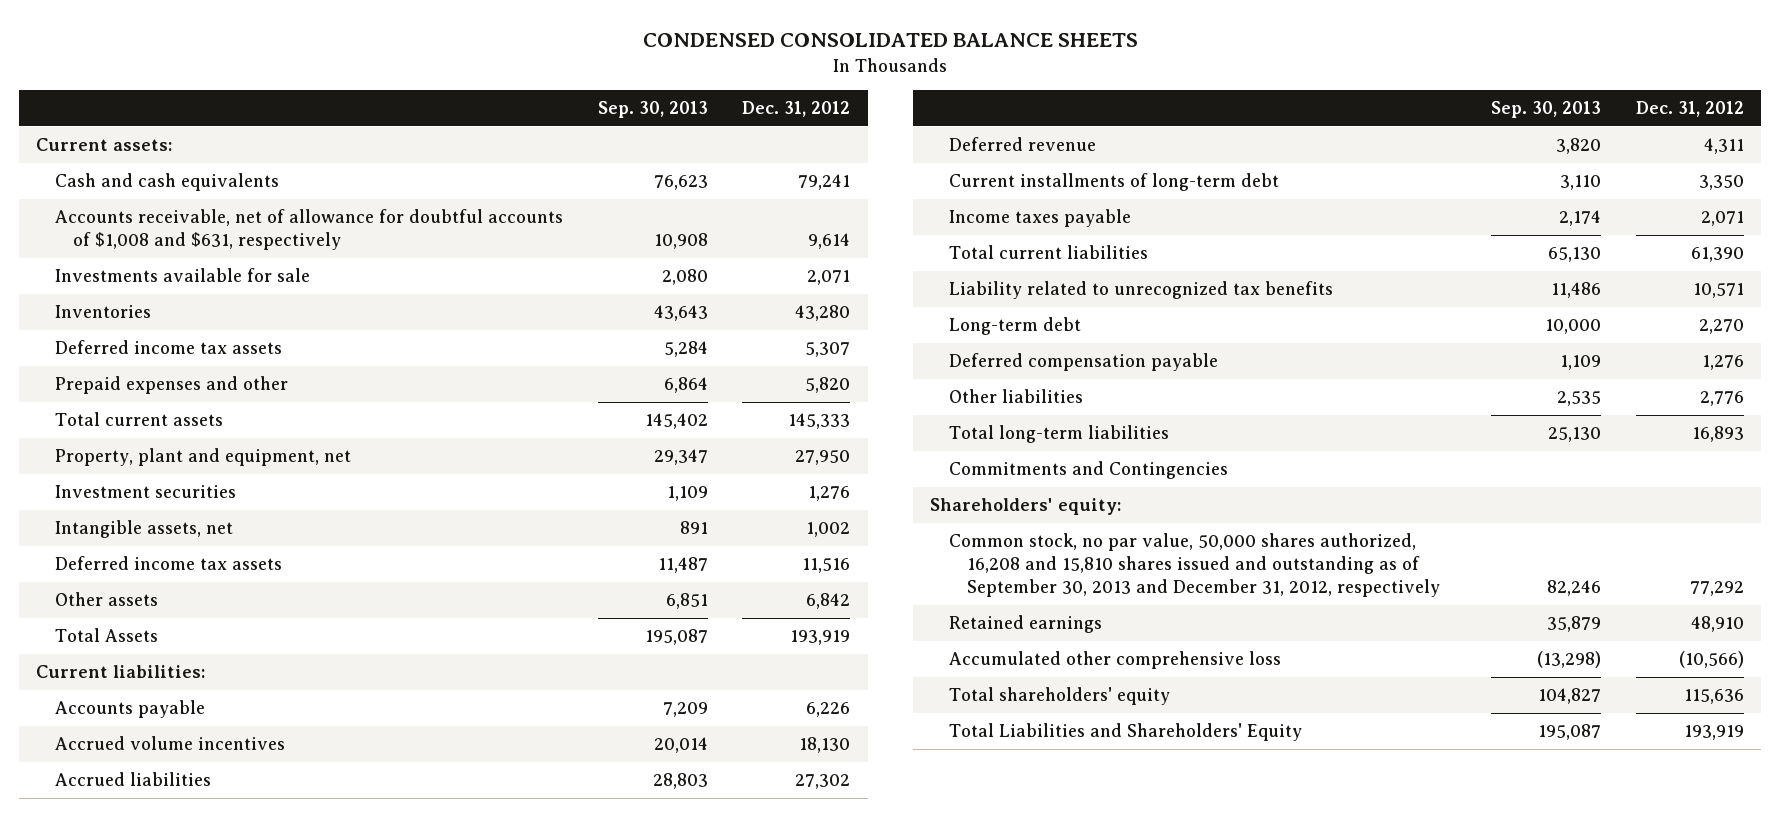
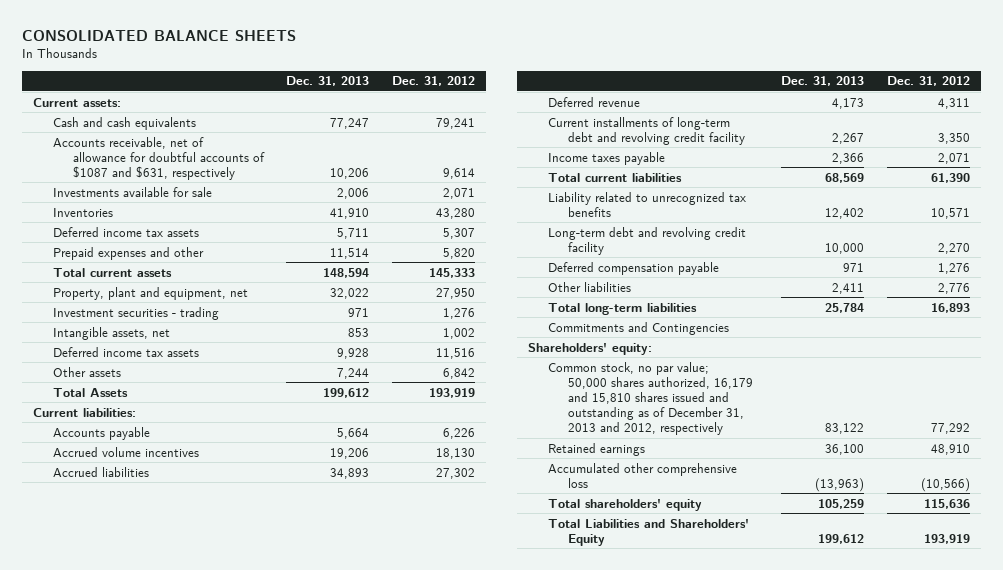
- CONDENSED CONSOLIDATED BALANCE SHEETS
+ CONSOLIDATED BALANCE SHEETS
- | Sep. 30, 2013 | Dec. 31, 2012
+ | Dec. 31, 2013 | Dec. 31, 2012
- Accounts receivable, net of allowance for doubtful accounts of $1,008 and $631, respectively | 10,908 | 9,614
+ Accounts receivable, net of allowance for doubtful accounts of $1087 and $631, respectively | 10,206 | 9,614
- Investment securities | 1,109 | 1,276
+ Investment securities - trading | 971 | 1,276
- Current installments of long-term debt | 3,110 | 3,350
+ Current installments of long-term debt and revolving credit facility | 2,267 | 3,350
- Long-term debt | 10,000 | 2,270
+ Long-term debt and revolving credit facility | 10,000 | 2,270
- Common stock, no par value, 50,000 shares authorized, 16,208 and 15,810 shares issued and outstanding as of September 30, 2013 and December 31, 2012, respectively | 82,246 | 77,292
+ Common stock, no par value; 50,000 shares authorized, 16,179 and 15,810 shares issued and outstanding as of December 31, 2013 and 2012, respectively | 83,122 | 77,292

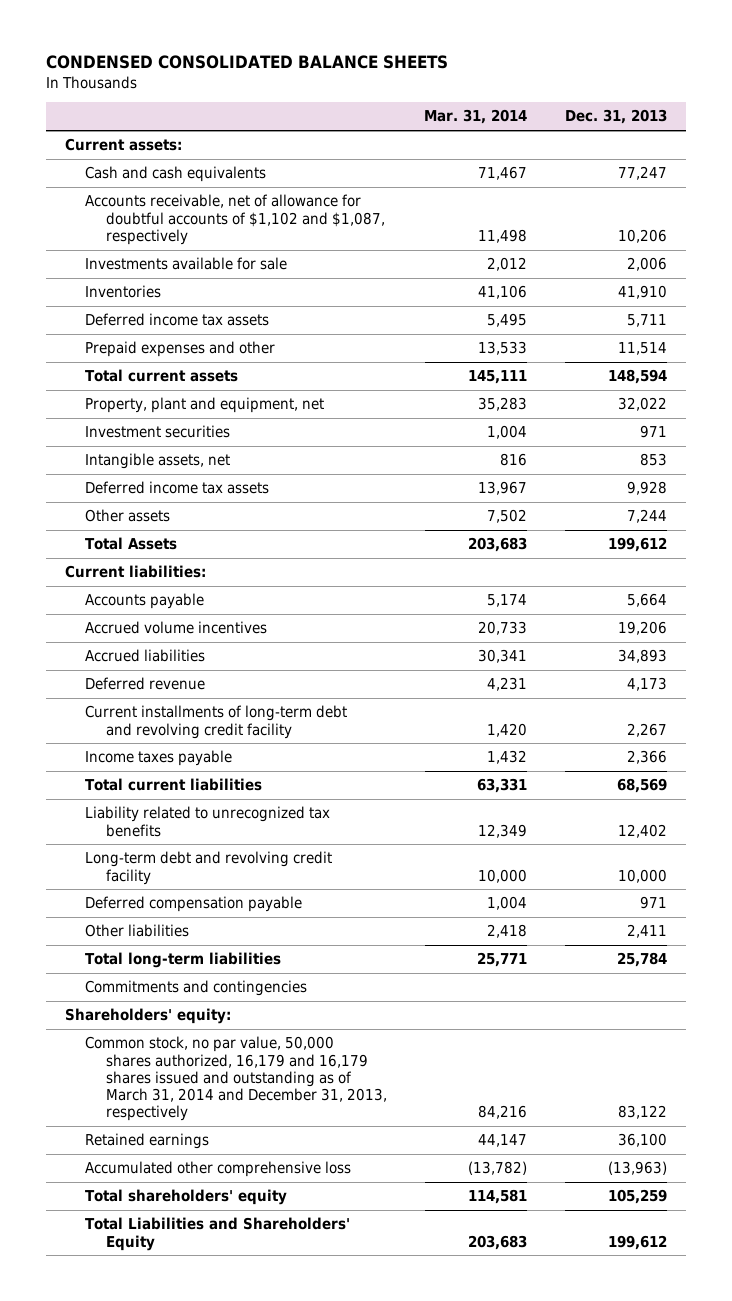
- CONSOLIDATED BALANCE SHEETS
+ CONDENSED CONSOLIDATED BALANCE SHEETS
- | Dec. 31, 2013 | Dec. 31, 2012
+ | Mar. 31, 2014 | Dec. 31, 2013
- Accounts receivable, net of allowance for doubtful accounts of $1087 and $631, respectively | 10,206 | 9,614
+ Accounts receivable, net of allowance for doubtful accounts of $1,102 and $1,087, respectively | 11,498 | 10,206
- Investment securities - trading | 971 | 1,276
+ Investment securities | 1,004 | 971
- Commitments and Contingencies
+ Commitments and contingencies
- Common stock, no par value; 50,000 shares authorized, 16,179 and 15,810 shares issued and outstanding as of December 31, 2013 and 2012, respectively | 83,122 | 77,292
+ Common stock, no par value, 50,000 shares authorized, 16,179 and 16,179 shares issued and outstanding as of March 31, 2014 and December 31, 2013, respectively | 84,216 | 83,122

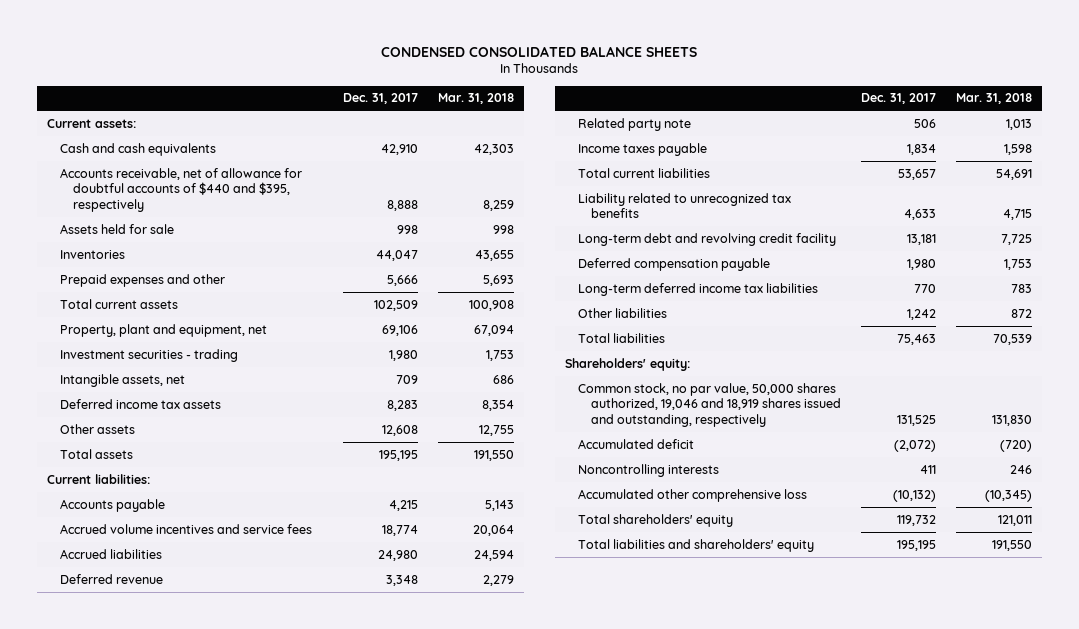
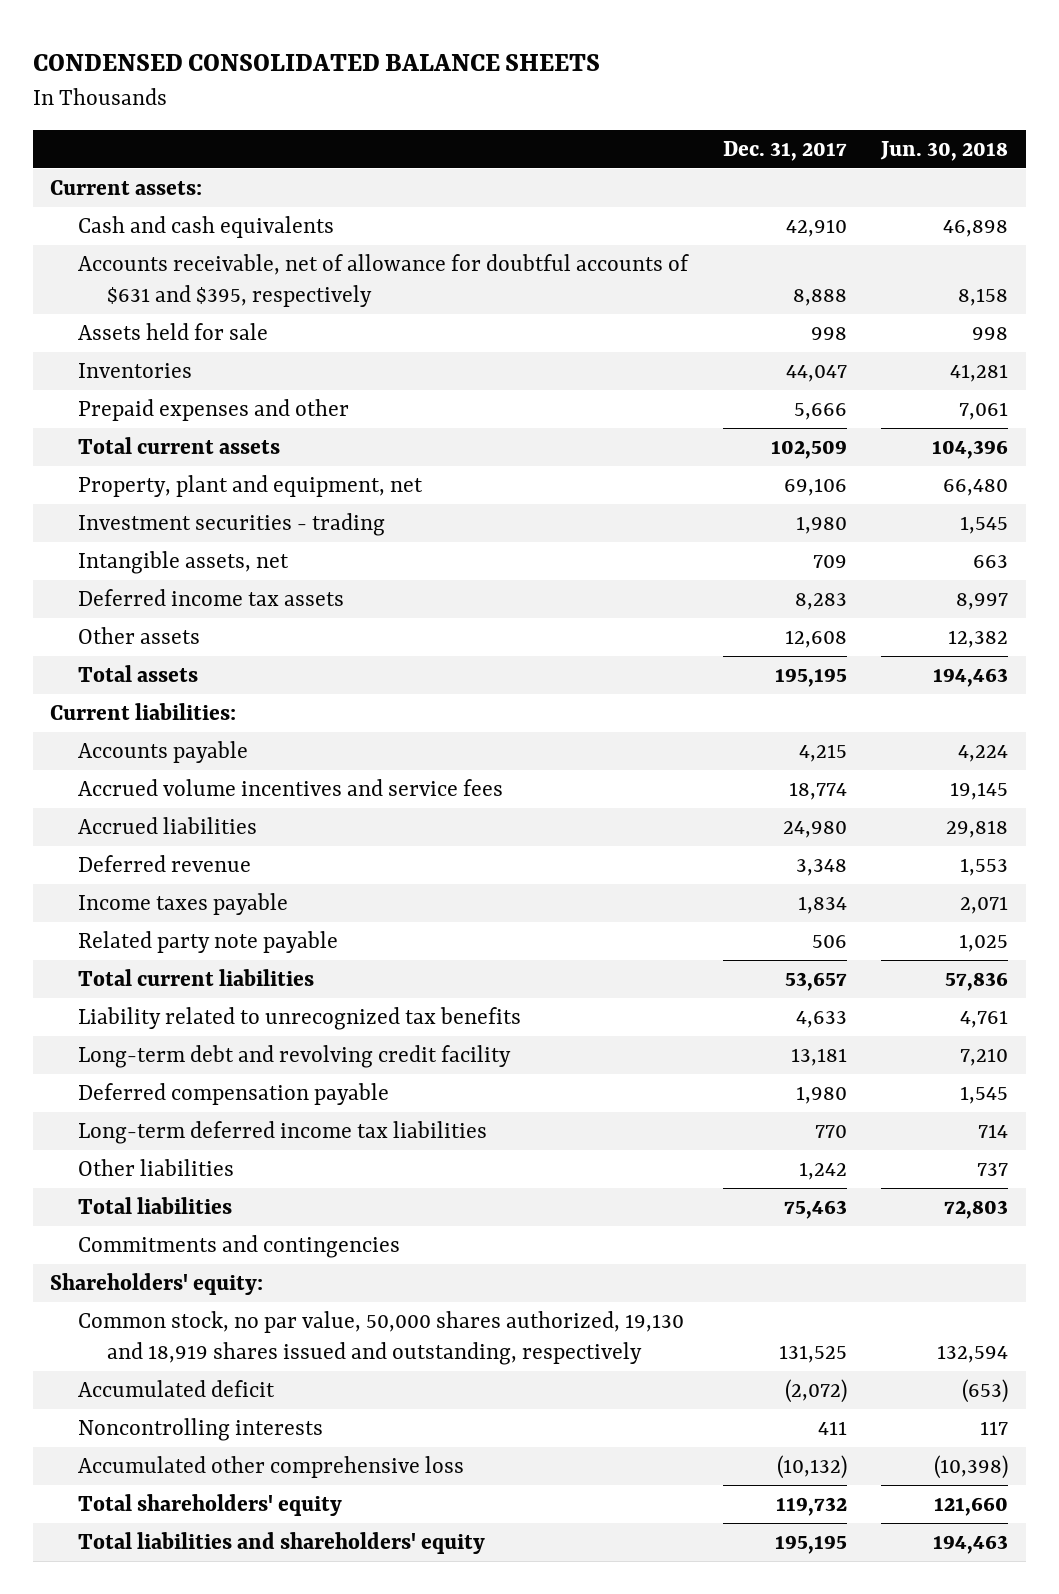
- | Dec. 31, 2017 | Mar. 31, 2018
+ | Dec. 31, 2017 | Jun. 30, 2018
- Accounts receivable, net of allowance for doubtful accounts of $440 and $395, respectively | 8,888 | 8,259
+ Accounts receivable, net of allowance for doubtful accounts of $631 and $395, respectively | 8,888 | 8,158
- Related party note | 506 | 1,013
+ Related party note payable | 506 | 1,025
+ Commitments and contingencies
- Common stock, no par value, 50,000 shares authorized, 19,046 and 18,919 shares issued and outstanding, respectively | 131,525 | 131,830
+ Common stock, no par value, 50,000 shares authorized, 19,130 and 18,919 shares issued and outstanding, respectively | 131,525 | 132,594

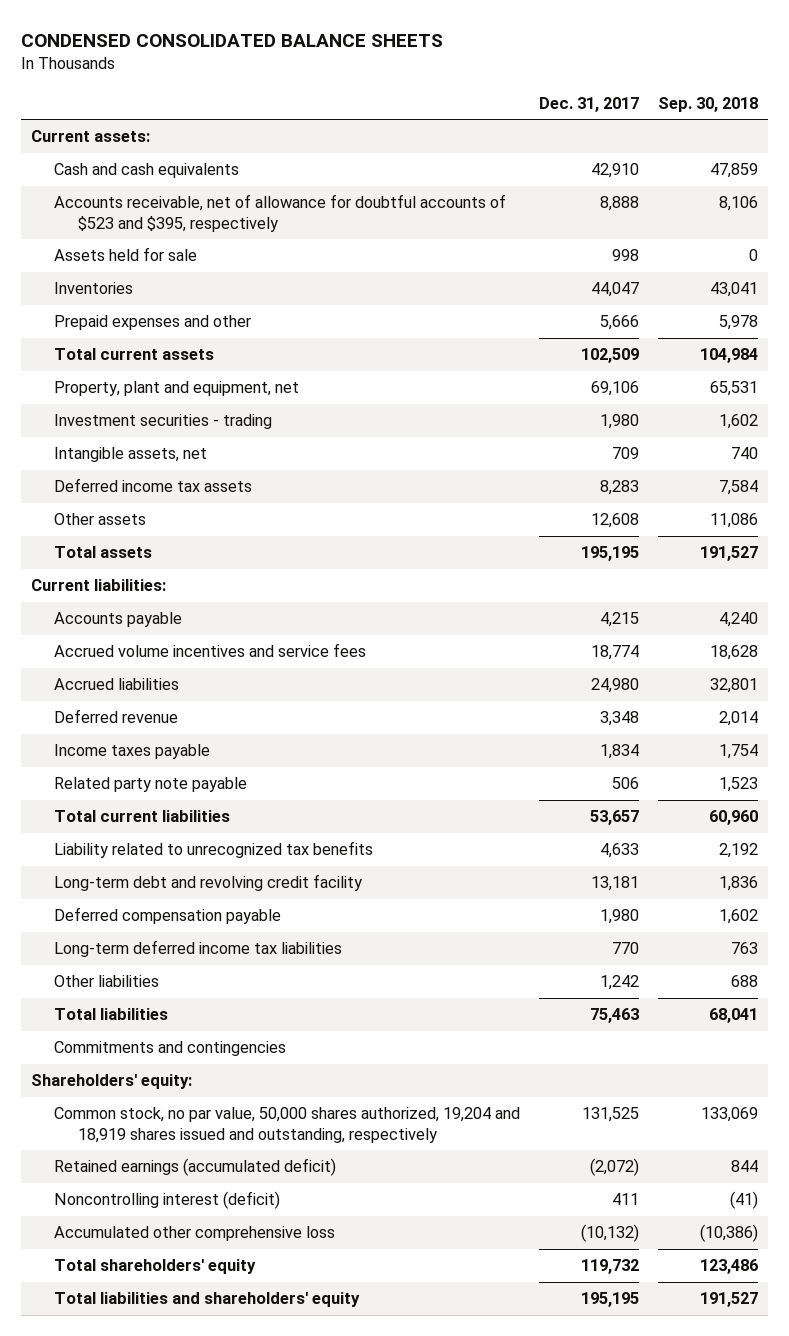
- | Dec. 31, 2017 | Jun. 30, 2018
+ | Dec. 31, 2017 | Sep. 30, 2018
- Accounts receivable, net of allowance for doubtful accounts of $631 and $395, respectively | 8,888 | 8,158
+ Accounts receivable, net of allowance for doubtful accounts of $523 and $395, respectively | 8,888 | 8,106
- Common stock, no par value, 50,000 shares authorized, 19,130 and 18,919 shares issued and outstanding, respectively | 131,525 | 132,594
- Accumulated deficit | (2,072) | (653)
- Noncontrolling interests | 411 | 117
+ Common stock, no par value, 50,000 shares authorized, 19,204 and 18,919 shares issued and outstanding, respectively | 131,525 | 133,069
+ Retained earnings (accumulated deficit) | (2,072) | 844
+ Noncontrolling interest (deficit) | 411 | (41)

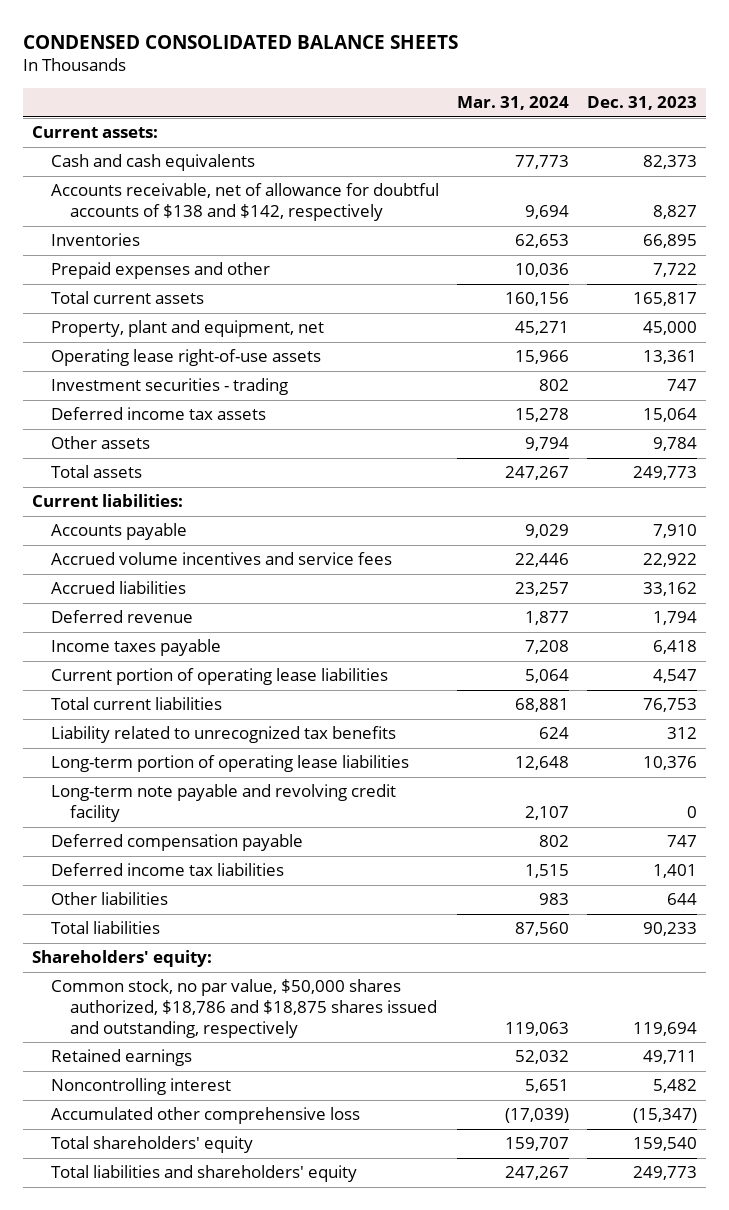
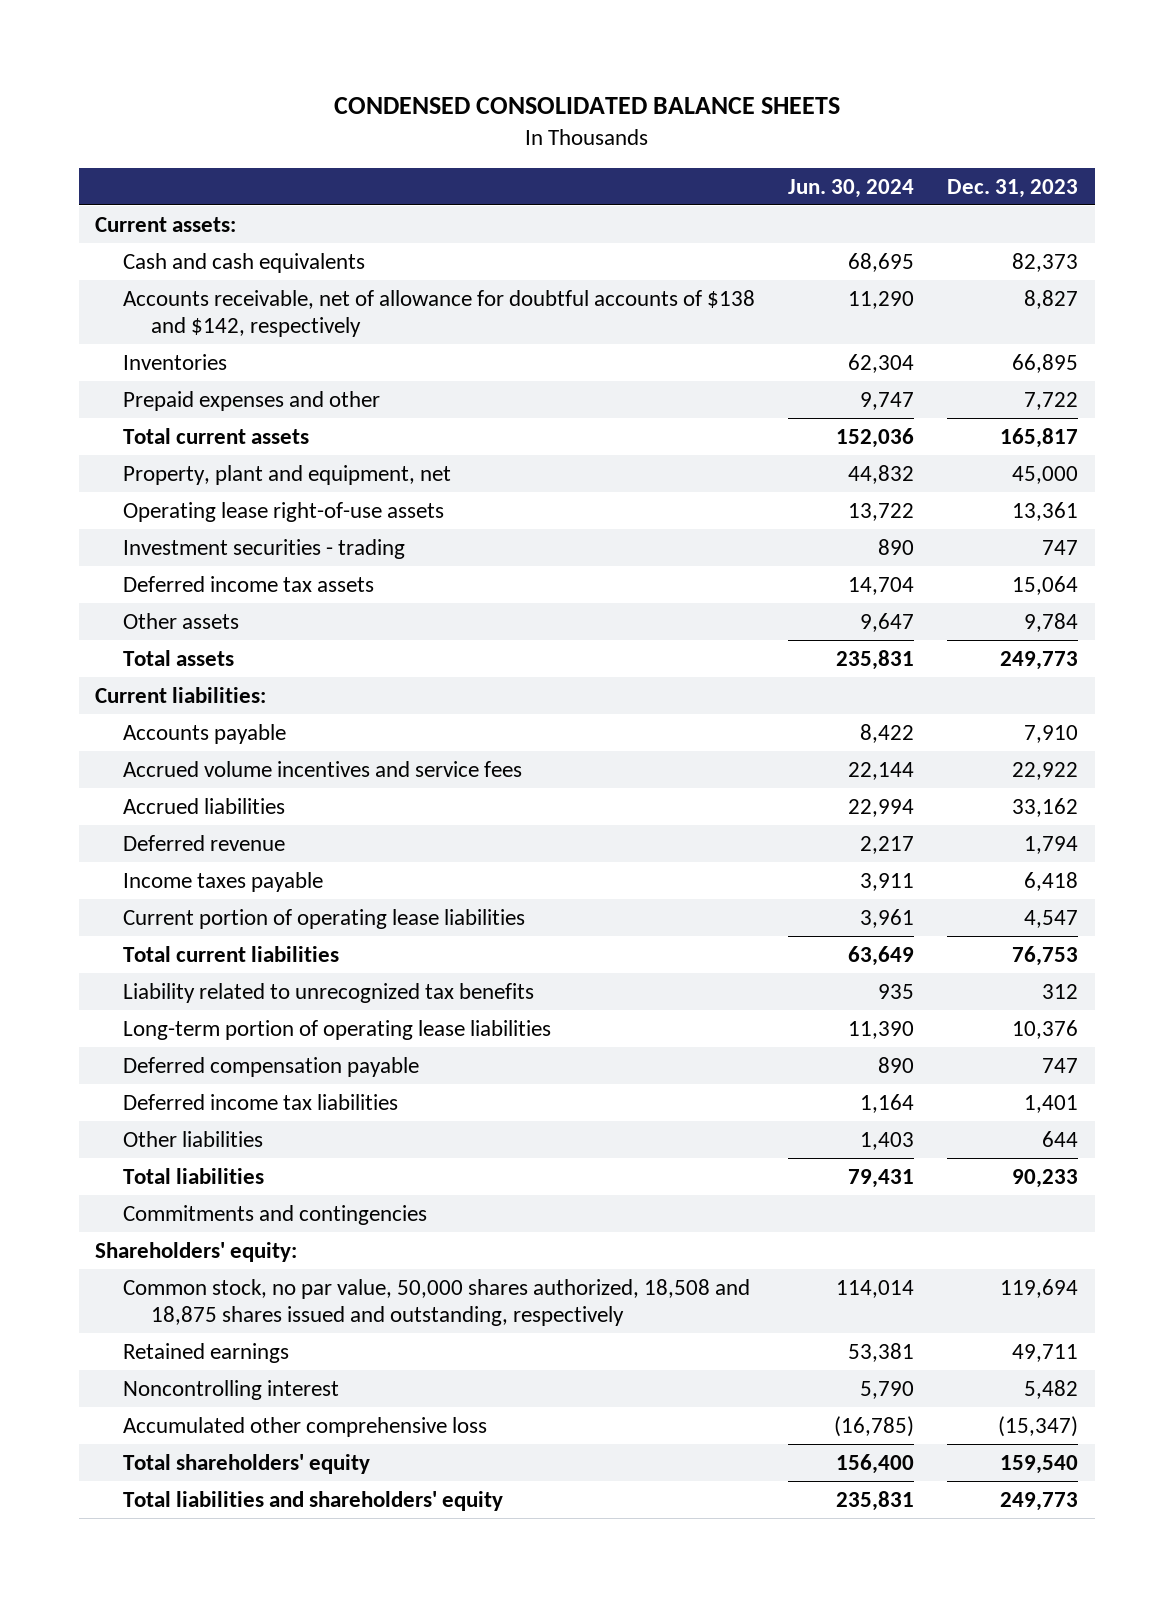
- | Mar. 31, 2024 | Dec. 31, 2023
+ | Jun. 30, 2024 | Dec. 31, 2023
- Long-term note payable and revolving credit facility | 2,107 | 0
+ Commitments and contingencies
- Common stock, no par value, $50,000 shares authorized, $18,786 and $18,875 shares issued and outstanding, respectively | 119,063 | 119,694
+ Common stock, no par value, 50,000 shares authorized, 18,508 and 18,875 shares issued and outstanding, respectively | 114,014 | 119,694

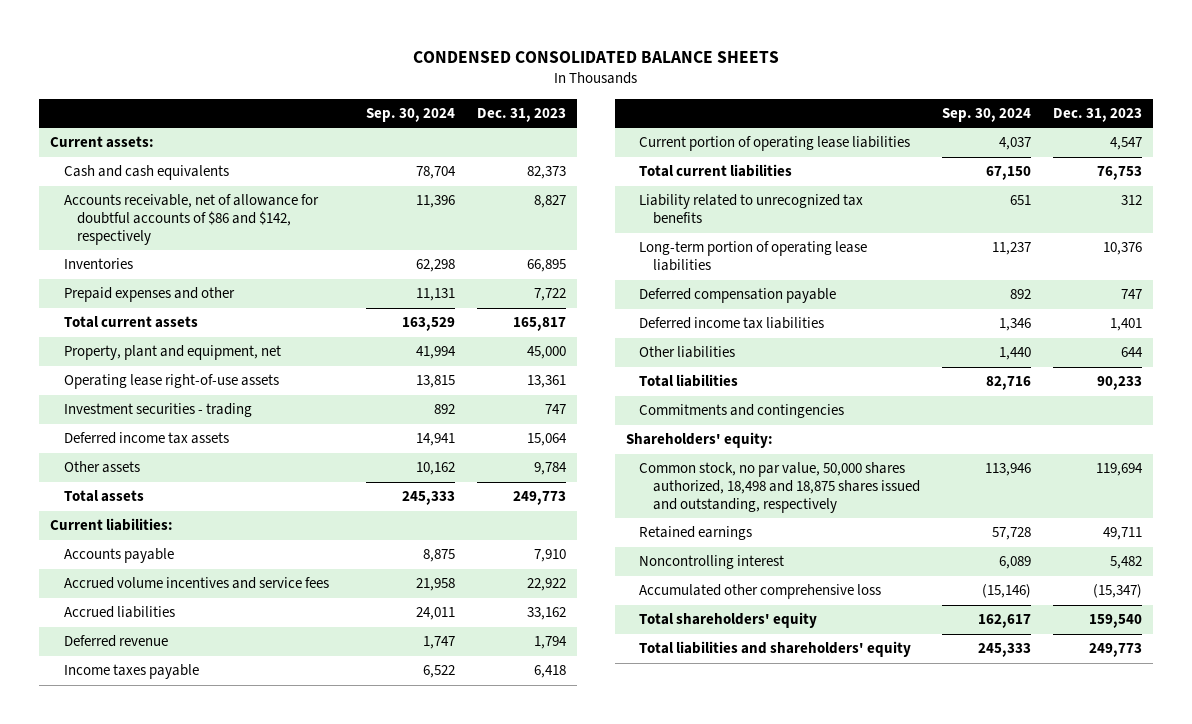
- | Jun. 30, 2024 | Dec. 31, 2023
+ | Sep. 30, 2024 | Dec. 31, 2023
- Accounts receivable, net of allowance for doubtful accounts of $138 and $142, respectively | 11,290 | 8,827
+ Accounts receivable, net of allowance for doubtful accounts of $86 and $142, respectively | 11,396 | 8,827
- Common stock, no par value, 50,000 shares authorized, 18,508 and 18,875 shares issued and outstanding, respectively | 114,014 | 119,694
+ Common stock, no par value, 50,000 shares authorized, 18,498 and 18,875 shares issued and outstanding, respectively | 113,946 | 119,694

